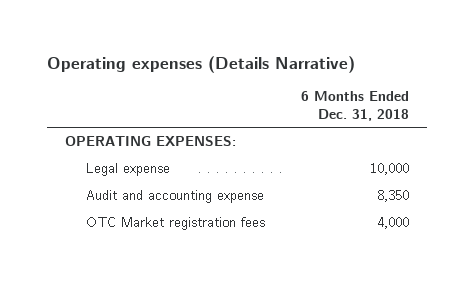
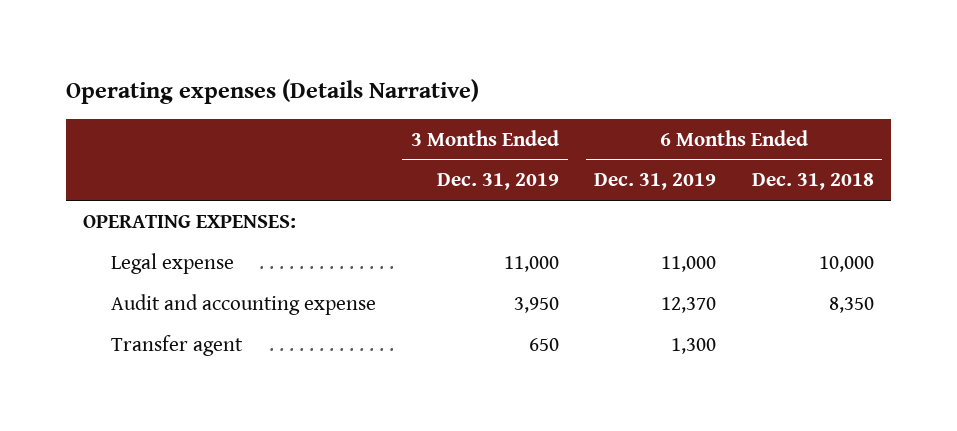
- | 6 Months Ended Dec. 31, 2018
+ | 3 Months Ended Dec. 31, 2019 | 6 Months Ended Dec. 31, 2019 | 6 Months Ended Dec. 31, 2018
- OTC Market registration fees | 4,000
+ Transfer agent | 650 | 1,300 |

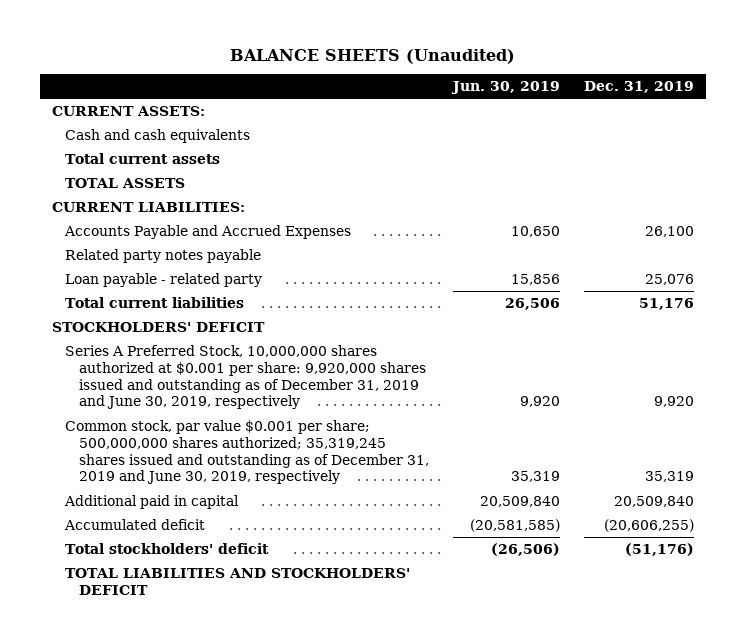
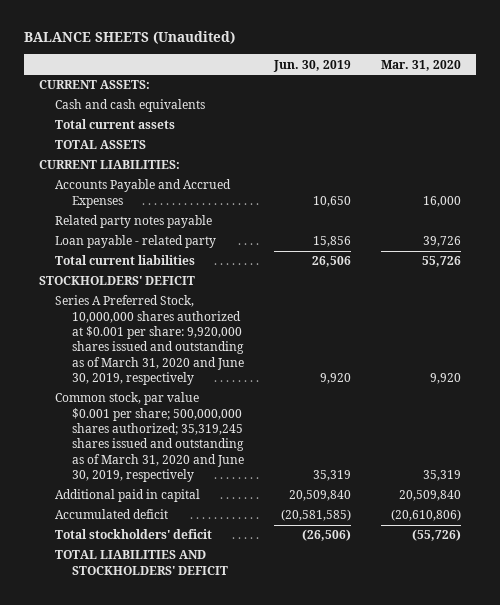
- | Jun. 30, 2019 | Dec. 31, 2019
+ | Jun. 30, 2019 | Mar. 31, 2020
- Series A Preferred Stock, 10,000,000 shares authorized at $0.001 per share: 9,920,000 shares issued and outstanding as of December 31, 2019 and June 30, 2019, respectively | 9,920 | 9,920
- Common stock, par value $0.001 per share; 500,000,000 shares authorized; 35,319,245 shares issued and outstanding as of December 31, 2019 and June 30, 2019, respectively | 35,319 | 35,319
+ Series A Preferred Stock, 10,000,000 shares authorized at $0.001 per share: 9,920,000 shares issued and outstanding as of March 31, 2020 and June 30, 2019, respectively | 9,920 | 9,920
+ Common stock, par value $0.001 per share; 500,000,000 shares authorized; 35,319,245 shares issued and outstanding as of March 31, 2020 and June 30, 2019, respectively | 35,319 | 35,319

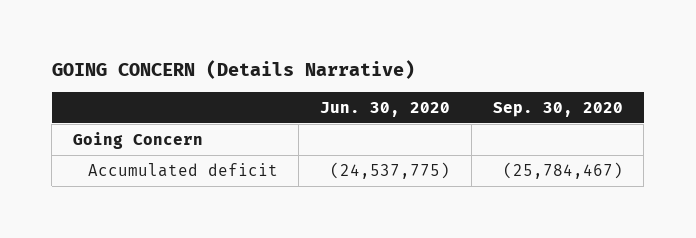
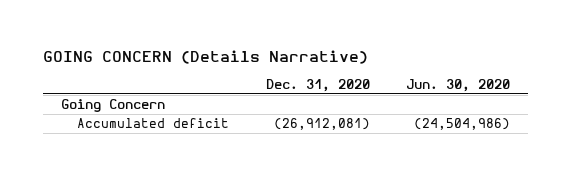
- | Jun. 30, 2020 | Sep. 30, 2020
+ | Dec. 31, 2020 | Jun. 30, 2020
- Accumulated deficit | (24,537,775) | (25,784,467)
+ Accumulated deficit | (26,912,081) | (24,504,986)

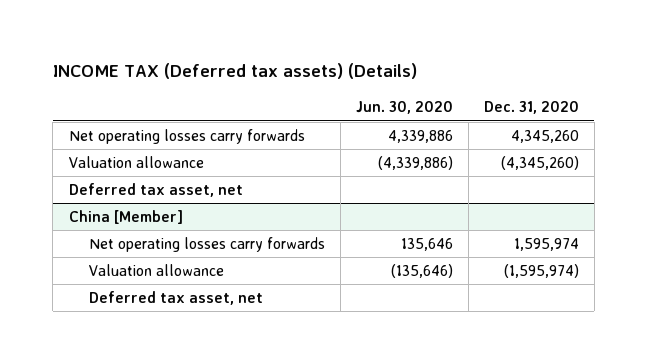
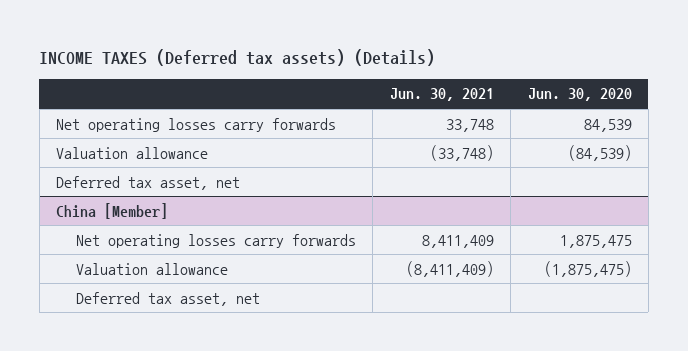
- INCOME TAX (Deferred tax assets) (Details)
+ INCOME TAXES (Deferred tax assets) (Details)
- | Jun. 30, 2020 | Dec. 31, 2020
+ | Jun. 30, 2021 | Jun. 30, 2020
- Net operating losses carry forwards | 4,339,886 | 4,345,260
- Valuation allowance | (4,339,886) | (4,345,260)
+ Net operating losses carry forwards | 33,748 | 84,539
+ Valuation allowance | (33,748) | (84,539)
@ China [Member]
- Net operating losses carry forwards | 135,646 | 1,595,974
- Valuation allowance | (135,646) | (1,595,974)
+ Net operating losses carry forwards | 8,411,409 | 1,875,475
+ Valuation allowance | (8,411,409) | (1,875,475)

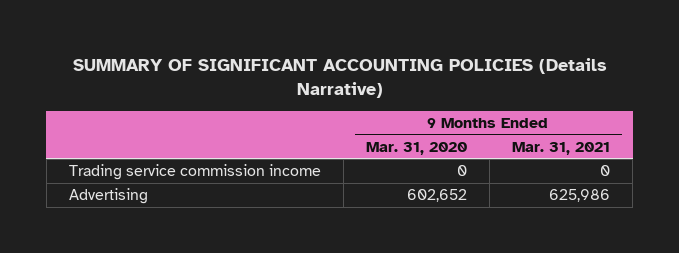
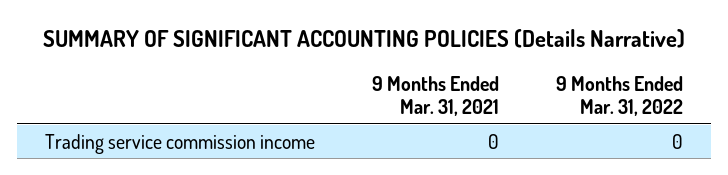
- | 9 Months Ended Mar. 31, 2020 | 9 Months Ended Mar. 31, 2021
+ | 9 Months Ended Mar. 31, 2021 | 9 Months Ended Mar. 31, 2022
- Advertising | 602,652 | 625,986

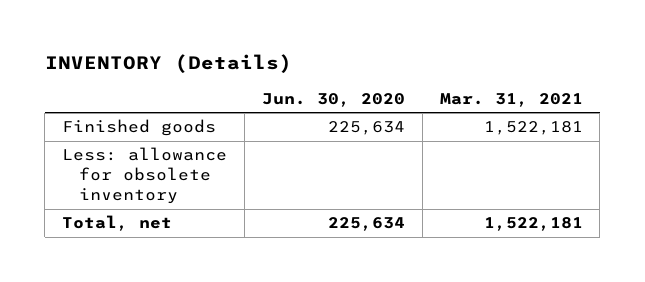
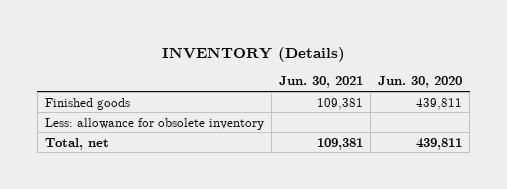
- | Jun. 30, 2020 | Mar. 31, 2021
+ | Jun. 30, 2021 | Jun. 30, 2020
- Finished goods | 225,634 | 1,522,181
+ Finished goods | 109,381 | 439,811
- Total, net | 225,634 | 1,522,181
+ Total, net | 109,381 | 439,811

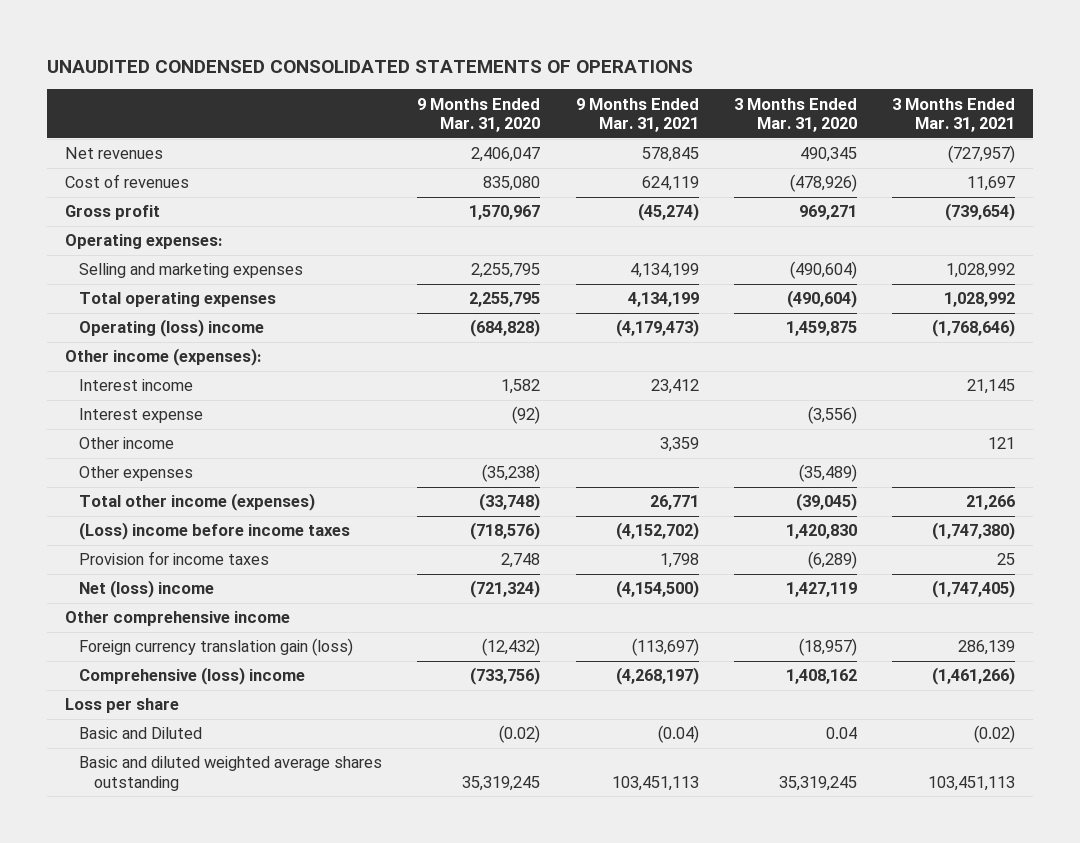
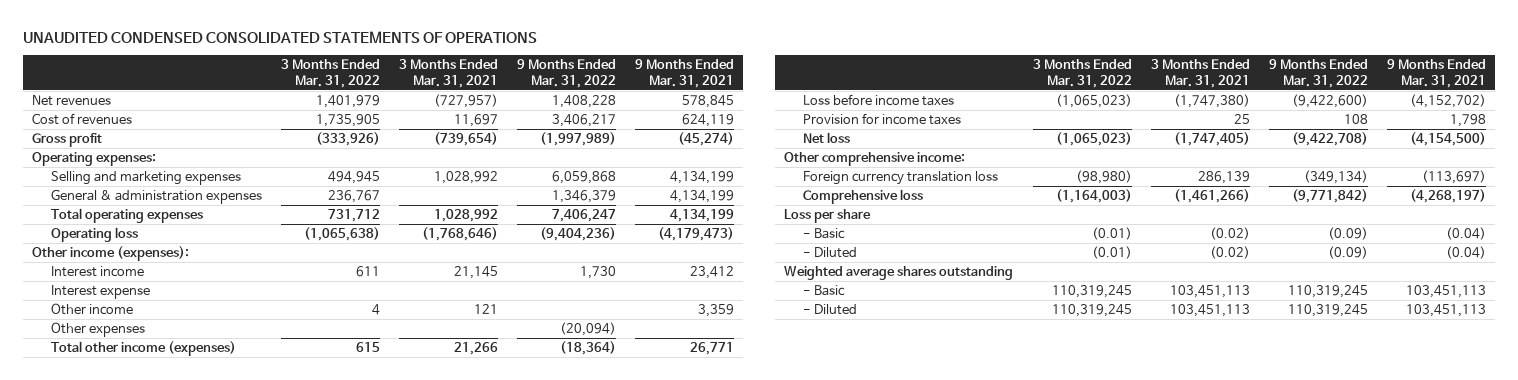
- | 9 Months Ended Mar. 31, 2020 | 9 Months Ended Mar. 31, 2021 | 3 Months Ended Mar. 31, 2020 | 3 Months Ended Mar. 31, 2021
+ | 3 Months Ended Mar. 31, 2022 | 3 Months Ended Mar. 31, 2021 | 9 Months Ended Mar. 31, 2022 | 9 Months Ended Mar. 31, 2021
+ General & administration expenses | 236,767 | | 1,346,379 | 4,134,199
- Operating (loss) income | (684,828) | (4,179,473) | 1,459,875 | (1,768,646)
+ Operating loss | (1,065,638) | (1,768,646) | (9,404,236) | (4,179,473)
- (Loss) income before income taxes | (718,576) | (4,152,702) | 1,420,830 | (1,747,380)
+ Loss before income taxes | (1,065,023) | (1,747,380) | (9,422,600) | (4,152,702)
- Net (loss) income | (721,324) | (4,154,500) | 1,427,119 | (1,747,405)
- Other comprehensive income
- Foreign currency translation gain (loss) | (12,432) | (113,697) | (18,957) | 286,139
- Comprehensive (loss) income | (733,756) | (4,268,197) | 1,408,162 | (1,461,266)
+ Net loss | (1,065,023) | (1,747,405) | (9,422,708) | (4,154,500)
+ Other comprehensive income:
+ Foreign currency translation loss | (98,980) | 286,139 | (349,134) | (113,697)
+ Comprehensive loss | (1,164,003) | (1,461,266) | (9,771,842) | (4,268,197)
- Basic and Diluted | (0.02) | (0.04) | 0.04 | (0.02)
- Basic and diluted weighted average shares outstanding | 35,319,245 | 103,451,113 | 35,319,245 | 103,451,113
+ - Basic | (0.01) | (0.02) | (0.09) | (0.04)
+ - Diluted | (0.01) | (0.02) | (0.09) | (0.04)
+ Weighted average shares outstanding
+ - Basic | 110,319,245 | 103,451,113 | 110,319,245 | 103,451,113
+ - Diluted | 110,319,245 | 103,451,113 | 110,319,245 | 103,451,113

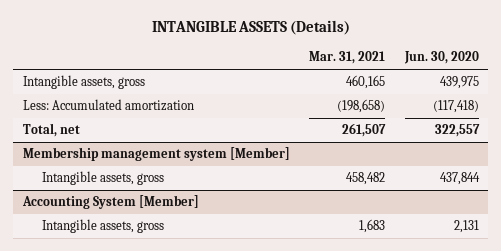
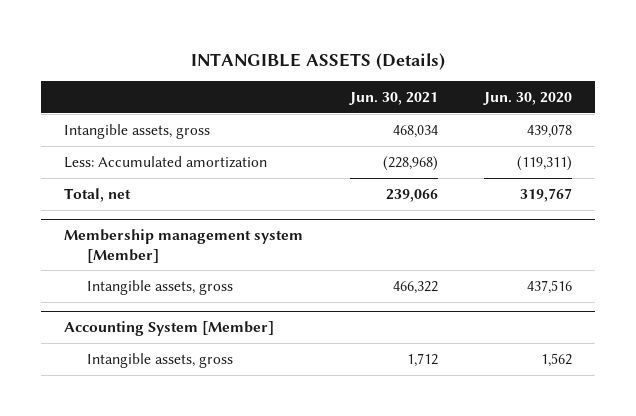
- | Mar. 31, 2021 | Jun. 30, 2020
+ | Jun. 30, 2021 | Jun. 30, 2020
- Intangible assets, gross | 460,165 | 439,975
- Less: Accumulated amortization | (198,658) | (117,418)
- Total, net | 261,507 | 322,557
+ Intangible assets, gross | 468,034 | 439,078
+ Less: Accumulated amortization | (228,968) | (119,311)
+ Total, net | 239,066 | 319,767
@ Membership management system [Member]
- Intangible assets, gross | 458,482 | 437,844
+ Intangible assets, gross | 466,322 | 437,516
@ Accounting System [Member]
- Intangible assets, gross | 1,683 | 2,131
+ Intangible assets, gross | 1,712 | 1,562

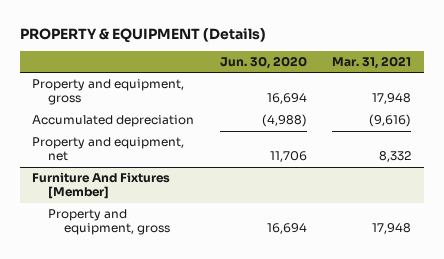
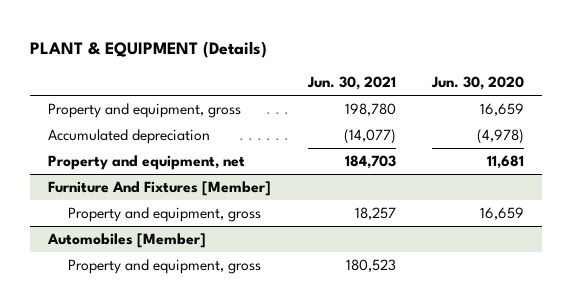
- PROPERTY & EQUIPMENT (Details)
+ PLANT & EQUIPMENT (Details)
- | Jun. 30, 2020 | Mar. 31, 2021
+ | Jun. 30, 2021 | Jun. 30, 2020
- Property and equipment, gross | 16,694 | 17,948
- Accumulated depreciation | (4,988) | (9,616)
- Property and equipment, net | 11,706 | 8,332
+ Property and equipment, gross | 198,780 | 16,659
+ Accumulated depreciation | (14,077) | (4,978)
+ Property and equipment, net | 184,703 | 11,681
@ Furniture And Fixtures [Member]
- Property and equipment, gross | 16,694 | 17,948
+ Property and equipment, gross | 18,257 | 16,659
+ Automobiles [Member]
+ Property and equipment, gross | 180,523 |

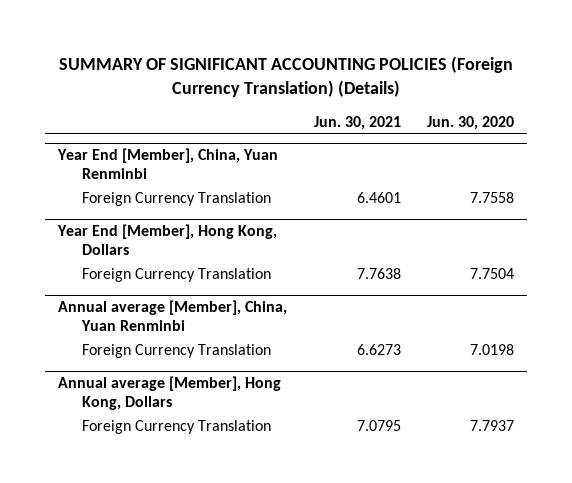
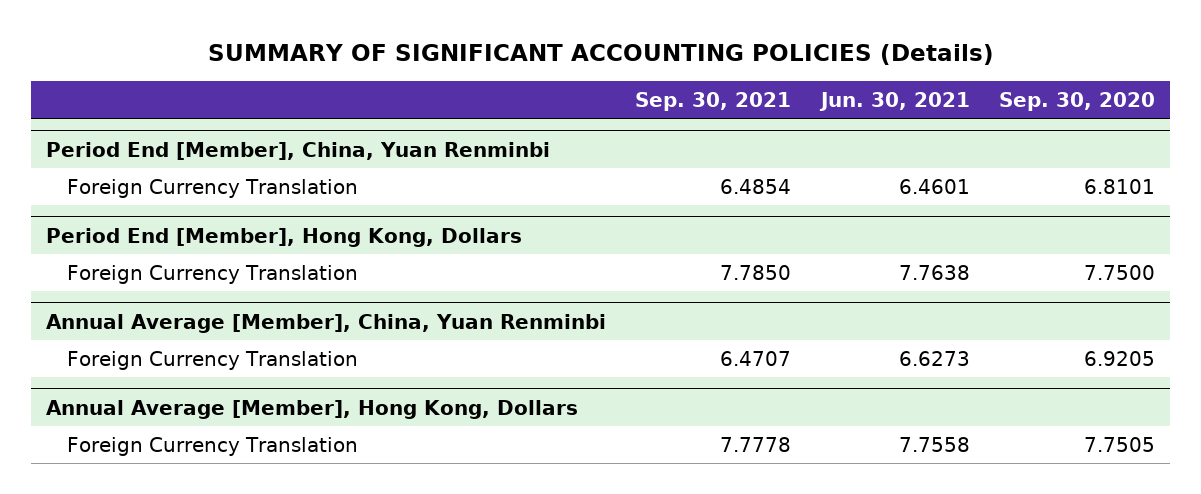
- SUMMARY OF SIGNIFICANT ACCOUNTING POLICIES (Foreign Currency Translation) (Details)
+ SUMMARY OF SIGNIFICANT ACCOUNTING POLICIES (Details)
- | Jun. 30, 2021 | Jun. 30, 2020
+ | Sep. 30, 2021 | Jun. 30, 2021 | Sep. 30, 2020
- Year End [Member], China, Yuan Renminbi
+ Period End [Member], China, Yuan Renminbi
- Year End [Member], Hong Kong, Dollars
+ Period End [Member], Hong Kong, Dollars
- Annual average [Member], China, Yuan Renminbi
+ Annual Average [Member], China, Yuan Renminbi
- Annual average [Member], Hong Kong, Dollars
- Foreign Currency Translation | 7.0795 | 7.7937
+ Annual Average [Member], Hong Kong, Dollars
+ Foreign Currency Translation | 7.7778 | 7.7558 | 7.7505

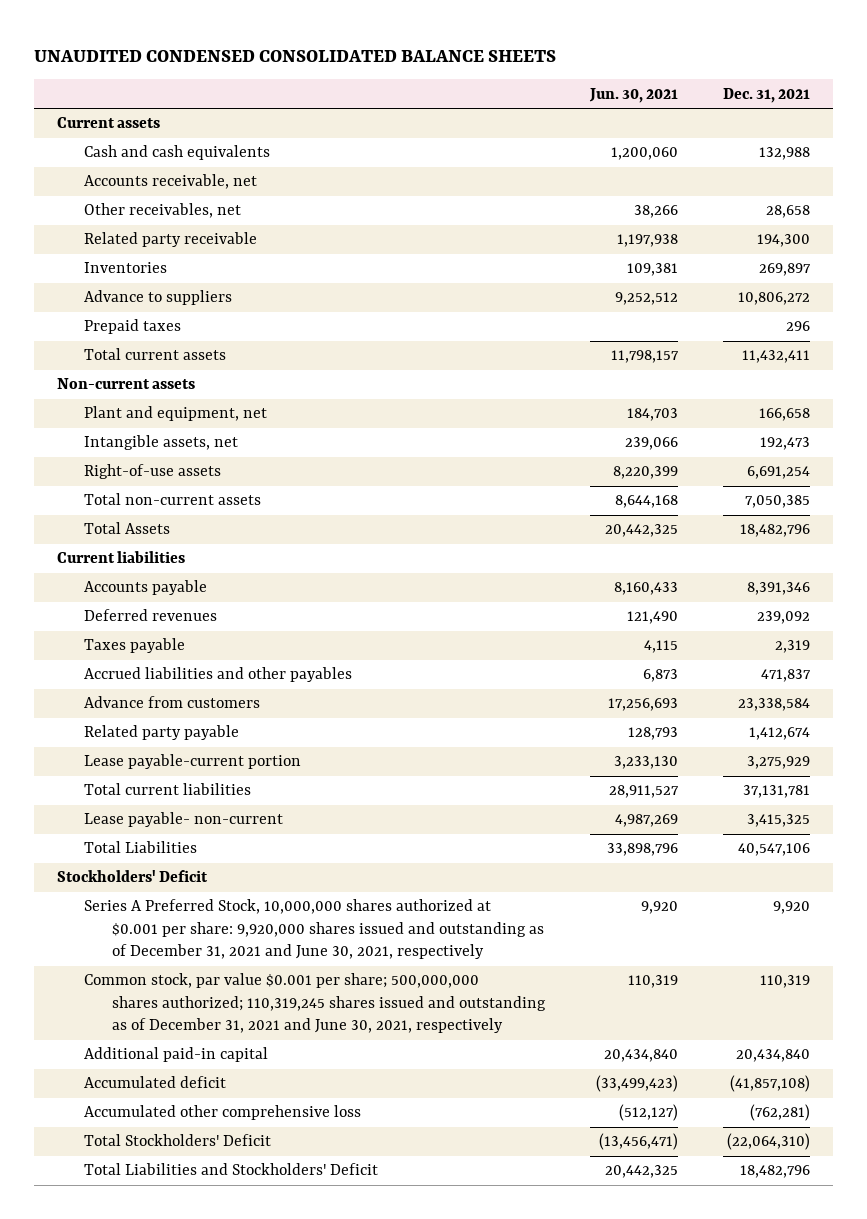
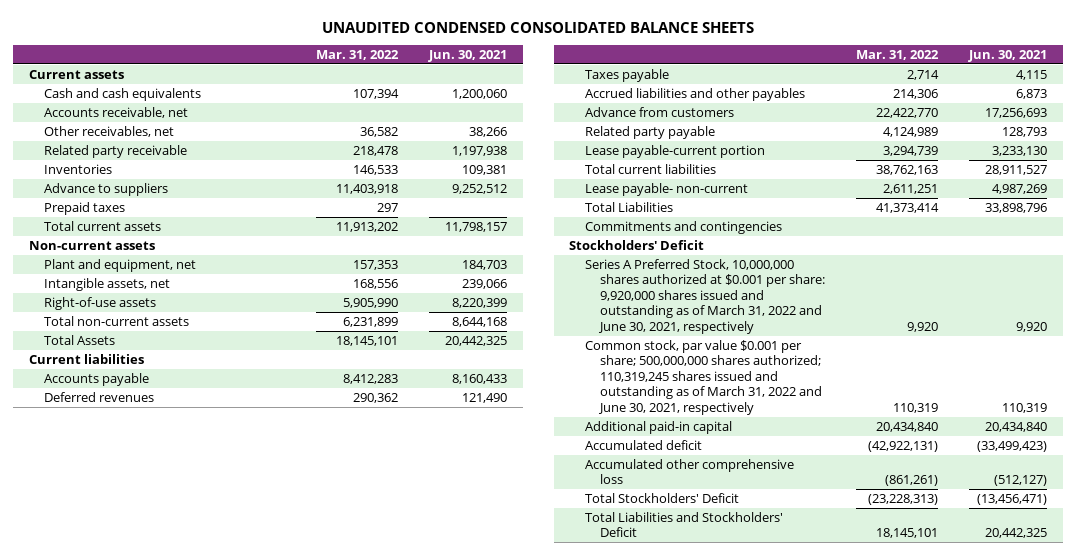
- | Jun. 30, 2021 | Dec. 31, 2021
+ | Mar. 31, 2022 | Jun. 30, 2021
+ Commitments and contingencies
- Series A Preferred Stock, 10,000,000 shares authorized at $0.001 per share: 9,920,000 shares issued and outstanding as of December 31, 2021 and June 30, 2021, respectively | 9,920 | 9,920
- Common stock, par value $0.001 per share; 500,000,000 shares authorized; 110,319,245 shares issued and outstanding as of December 31, 2021 and June 30, 2021, respectively | 110,319 | 110,319
+ Series A Preferred Stock, 10,000,000 shares authorized at $0.001 per share: 9,920,000 shares issued and outstanding as of March 31, 2022 and June 30, 2021, respectively | 9,920 | 9,920
+ Common stock, par value $0.001 per share; 500,000,000 shares authorized; 110,319,245 shares issued and outstanding as of March 31, 2022 and June 30, 2021, respectively | 110,319 | 110,319

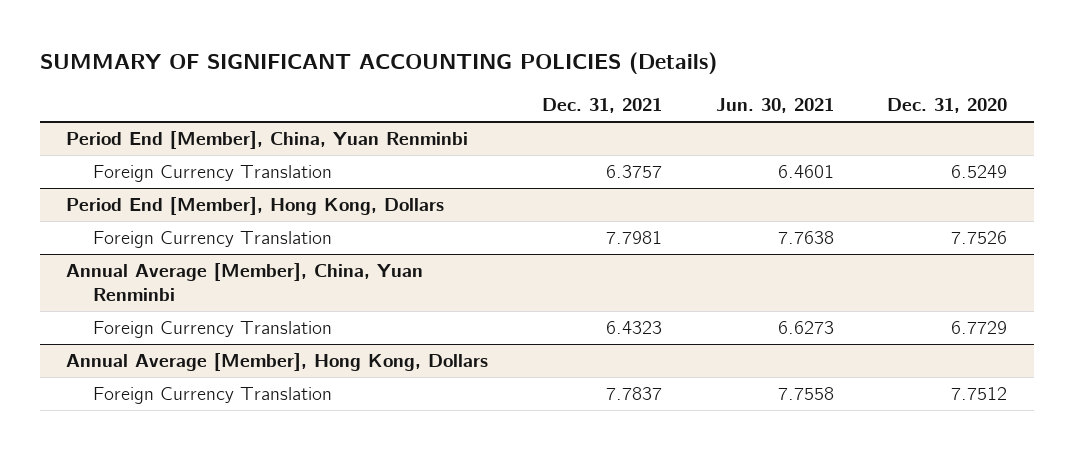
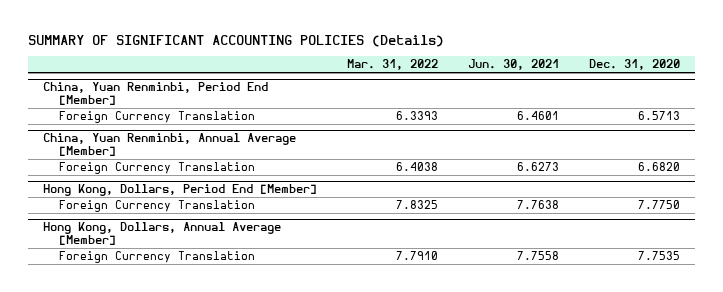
- | Dec. 31, 2021 | Jun. 30, 2021 | Dec. 31, 2020
+ | Mar. 31, 2022 | Jun. 30, 2021 | Dec. 31, 2020
- Period End [Member], China, Yuan Renminbi
- Foreign Currency Translation | 6.3757 | 6.4601 | 6.5249
- Period End [Member], Hong Kong, Dollars
- Foreign Currency Translation | 7.7981 | 7.7638 | 7.7526
- Annual Average [Member], China, Yuan Renminbi
- Foreign Currency Translation | 6.4323 | 6.6273 | 6.7729
- Annual Average [Member], Hong Kong, Dollars
- Foreign Currency Translation | 7.7837 | 7.7558 | 7.7512
+ China, Yuan Renminbi, Period End [Member]
+ Foreign Currency Translation | 6.3393 | 6.4601 | 6.5713
+ China, Yuan Renminbi, Annual Average [Member]
+ Foreign Currency Translation | 6.4038 | 6.6273 | 6.6820
+ Hong Kong, Dollars, Period End [Member]
+ Foreign Currency Translation | 7.8325 | 7.7638 | 7.7750
+ Hong Kong, Dollars, Annual Average [Member]
+ Foreign Currency Translation | 7.7910 | 7.7558 | 7.7535

